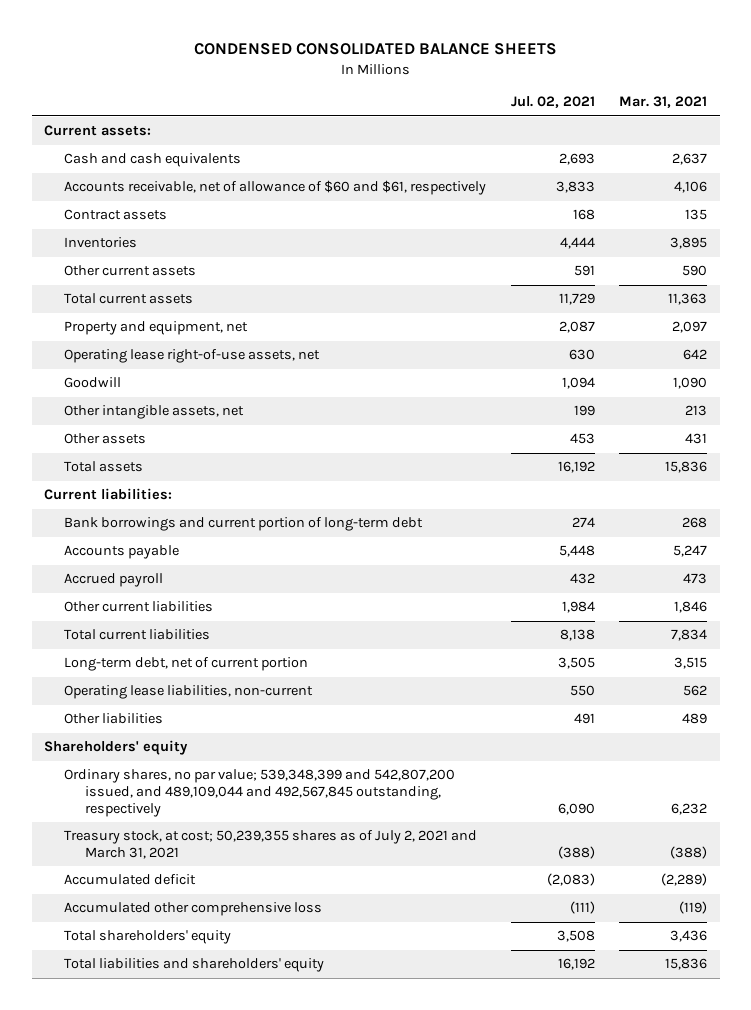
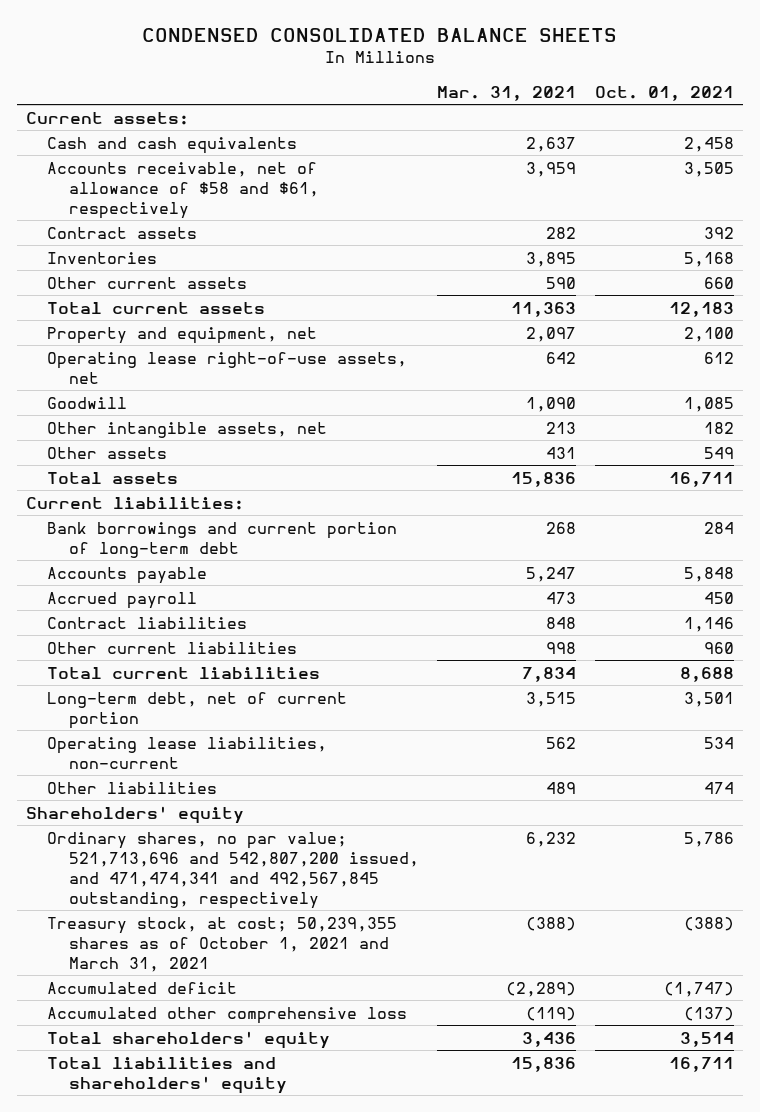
- | Jul. 02, 2021 | Mar. 31, 2021
+ | Mar. 31, 2021 | Oct. 01, 2021
- Accounts receivable, net of allowance of $60 and $61, respectively | 3,833 | 4,106
- Contract assets | 168 | 135
+ Accounts receivable, net of allowance of $58 and $61, respectively | 3,959 | 3,505
+ Contract assets | 282 | 392
- Other current liabilities | 1,984 | 1,846
+ Contract liabilities | 848 | 1,146
+ Other current liabilities | 998 | 960
- Ordinary shares, no par value; 539,348,399 and 542,807,200 issued, and 489,109,044 and 492,567,845 outstanding, respectively | 6,090 | 6,232
- Treasury stock, at cost; 50,239,355 shares as of July 2, 2021 and March 31, 2021 | (388) | (388)
+ Ordinary shares, no par value; 521,713,696 and 542,807,200 issued, and 471,474,341 and 492,567,845 outstanding, respectively | 6,232 | 5,786
+ Treasury stock, at cost; 50,239,355 shares as of October 1, 2021 and March 31, 2021 | (388) | (388)

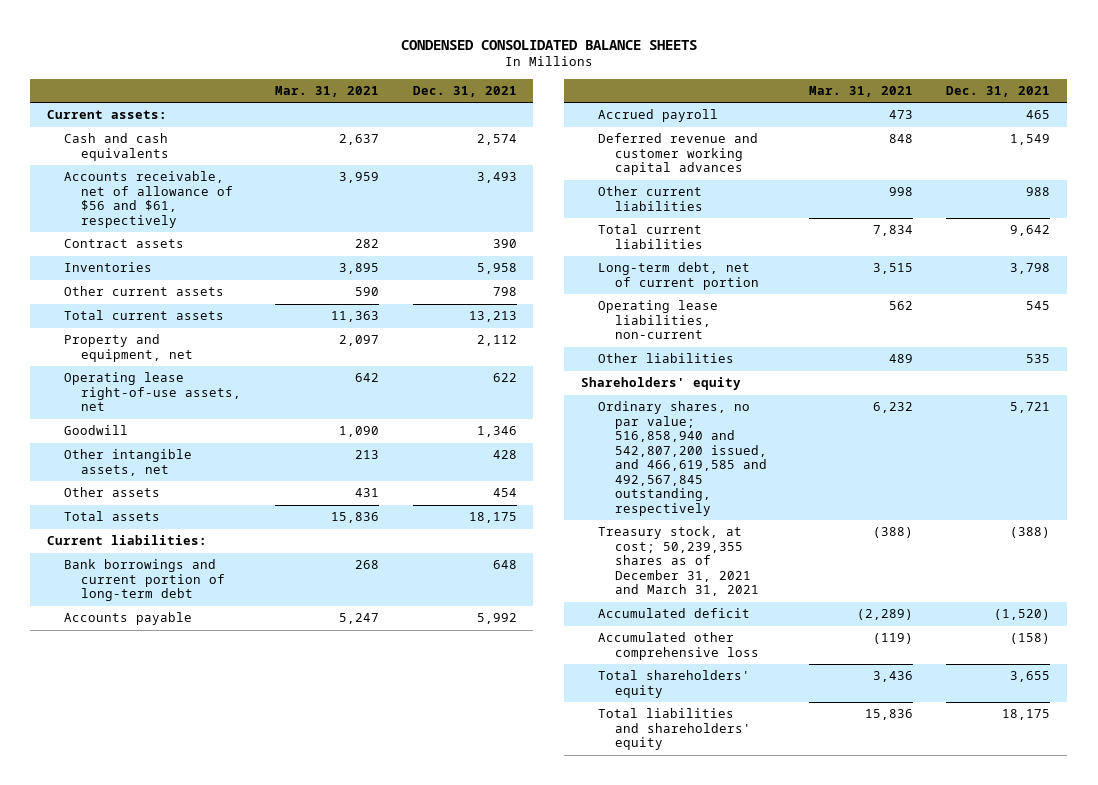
- | Mar. 31, 2021 | Oct. 01, 2021
+ | Mar. 31, 2021 | Dec. 31, 2021
- Accounts receivable, net of allowance of $58 and $61, respectively | 3,959 | 3,505
+ Accounts receivable, net of allowance of $56 and $61, respectively | 3,959 | 3,493
- Contract liabilities | 848 | 1,146
+ Deferred revenue and customer working capital advances | 848 | 1,549
- Ordinary shares, no par value; 521,713,696 and 542,807,200 issued, and 471,474,341 and 492,567,845 outstanding, respectively | 6,232 | 5,786
- Treasury stock, at cost; 50,239,355 shares as of October 1, 2021 and March 31, 2021 | (388) | (388)
+ Ordinary shares, no par value; 516,858,940 and 542,807,200 issued, and 466,619,585 and 492,567,845 outstanding, respectively | 6,232 | 5,721
+ Treasury stock, at cost; 50,239,355 shares as of December 31, 2021 and March 31, 2021 | (388) | (388)

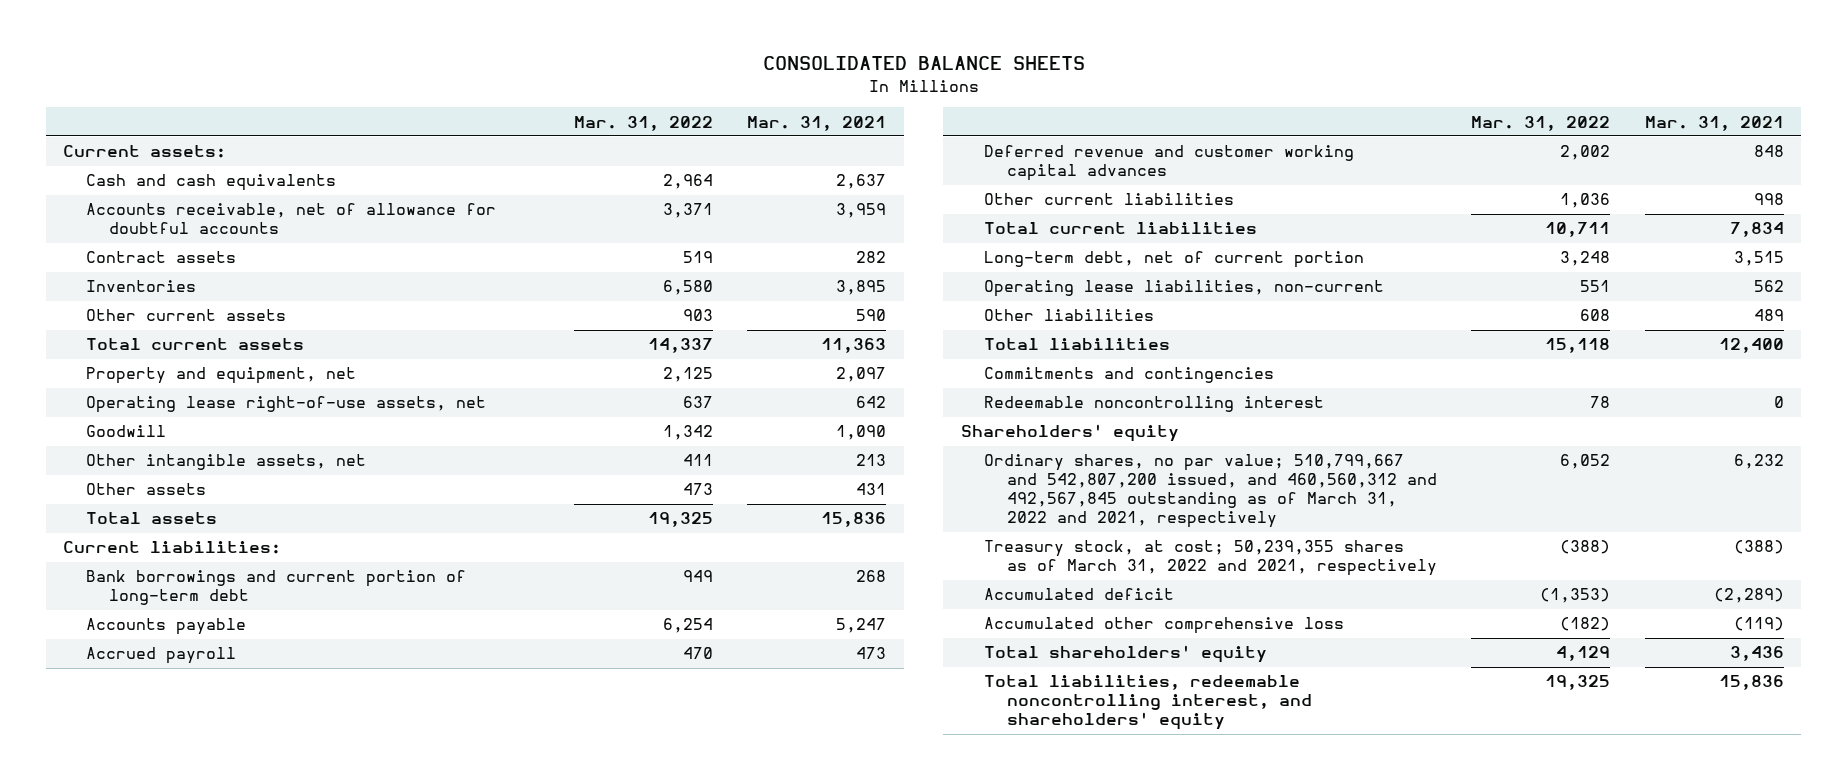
- CONDENSED CONSOLIDATED BALANCE SHEETS
+ CONSOLIDATED BALANCE SHEETS
- | Mar. 31, 2021 | Dec. 31, 2021
+ | Mar. 31, 2022 | Mar. 31, 2021
- Accounts receivable, net of allowance of $56 and $61, respectively | 3,959 | 3,493
+ Accounts receivable, net of allowance for doubtful accounts | 3,371 | 3,959
+ Total liabilities | 15,118 | 12,400
+ Commitments and contingencies
+ Redeemable noncontrolling interest | 78 | 0
- Ordinary shares, no par value; 516,858,940 and 542,807,200 issued, and 466,619,585 and 492,567,845 outstanding, respectively | 6,232 | 5,721
- Treasury stock, at cost; 50,239,355 shares as of December 31, 2021 and March 31, 2021 | (388) | (388)
+ Ordinary shares, no par value; 510,799,667 and 542,807,200 issued, and 460,560,312 and 492,567,845 outstanding as of March 31, 2022 and 2021, respectively | 6,052 | 6,232
+ Treasury stock, at cost; 50,239,355 shares as of March 31, 2022 and 2021, respectively | (388) | (388)
- Total liabilities and shareholders' equity | 15,836 | 18,175
+ Total liabilities, redeemable noncontrolling interest, and shareholders' equity | 19,325 | 15,836

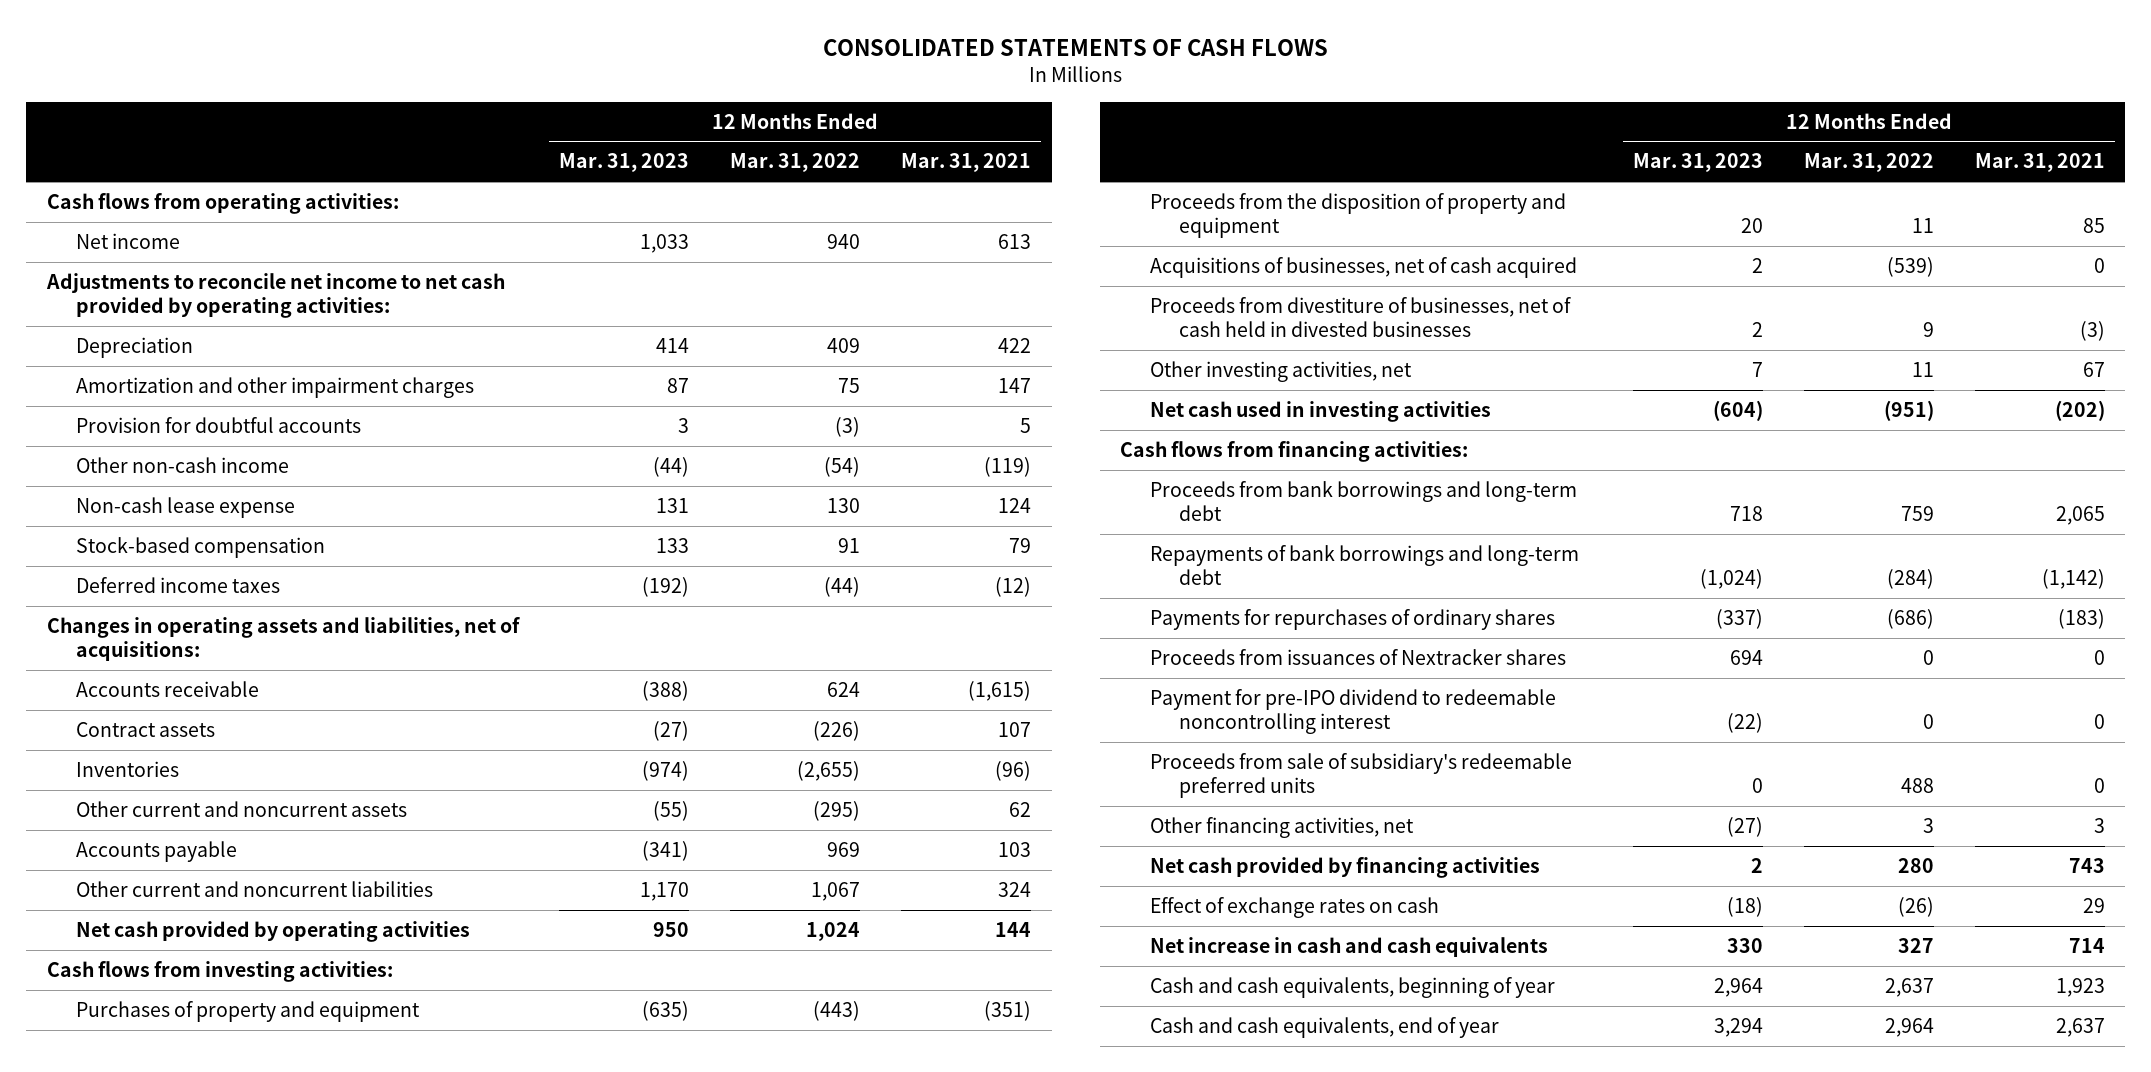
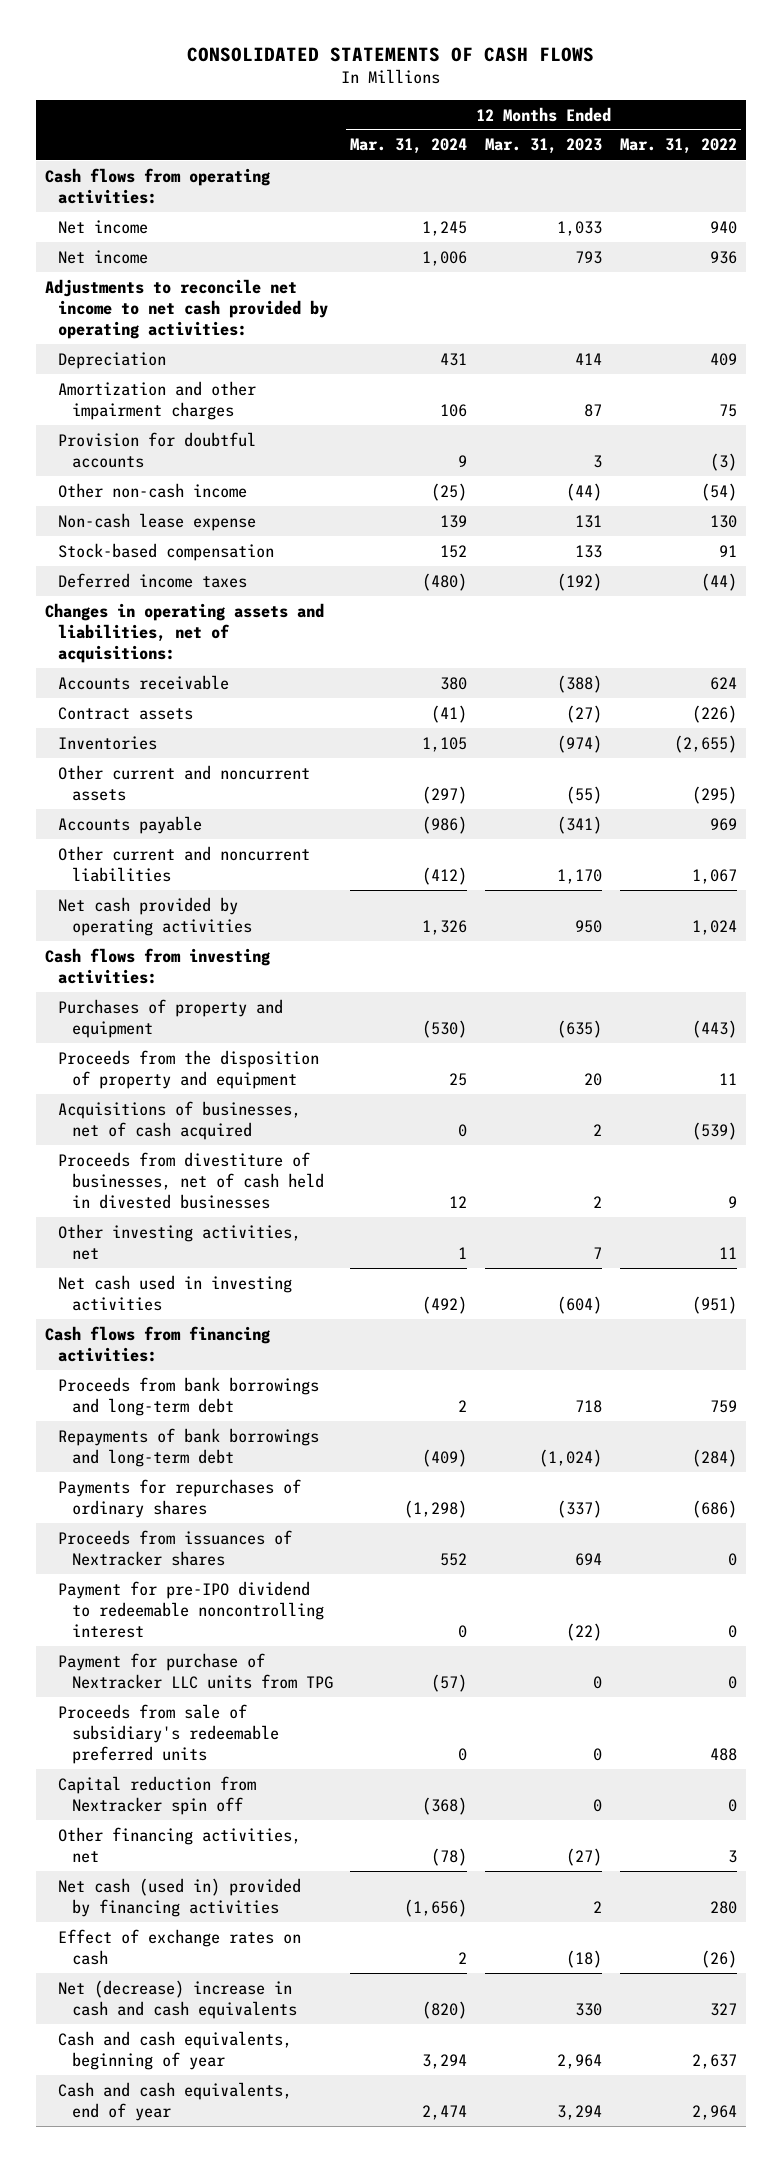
- | 12 Months Ended Mar. 31, 2023 | 12 Months Ended Mar. 31, 2022 | 12 Months Ended Mar. 31, 2021
+ | 12 Months Ended Mar. 31, 2024 | 12 Months Ended Mar. 31, 2023 | 12 Months Ended Mar. 31, 2022
+ Net income | 1,006 | 793 | 936
+ Payment for purchase of Nextracker LLC units from TPG | (57) | 0 | 0
+ Capital reduction from Nextracker spin off | (368) | 0 | 0
- Net cash provided by financing activities | 2 | 280 | 743
+ Net cash (used in) provided by financing activities | (1,656) | 2 | 280
- Net increase in cash and cash equivalents | 330 | 327 | 714
+ Net (decrease) increase in cash and cash equivalents | (820) | 330 | 327

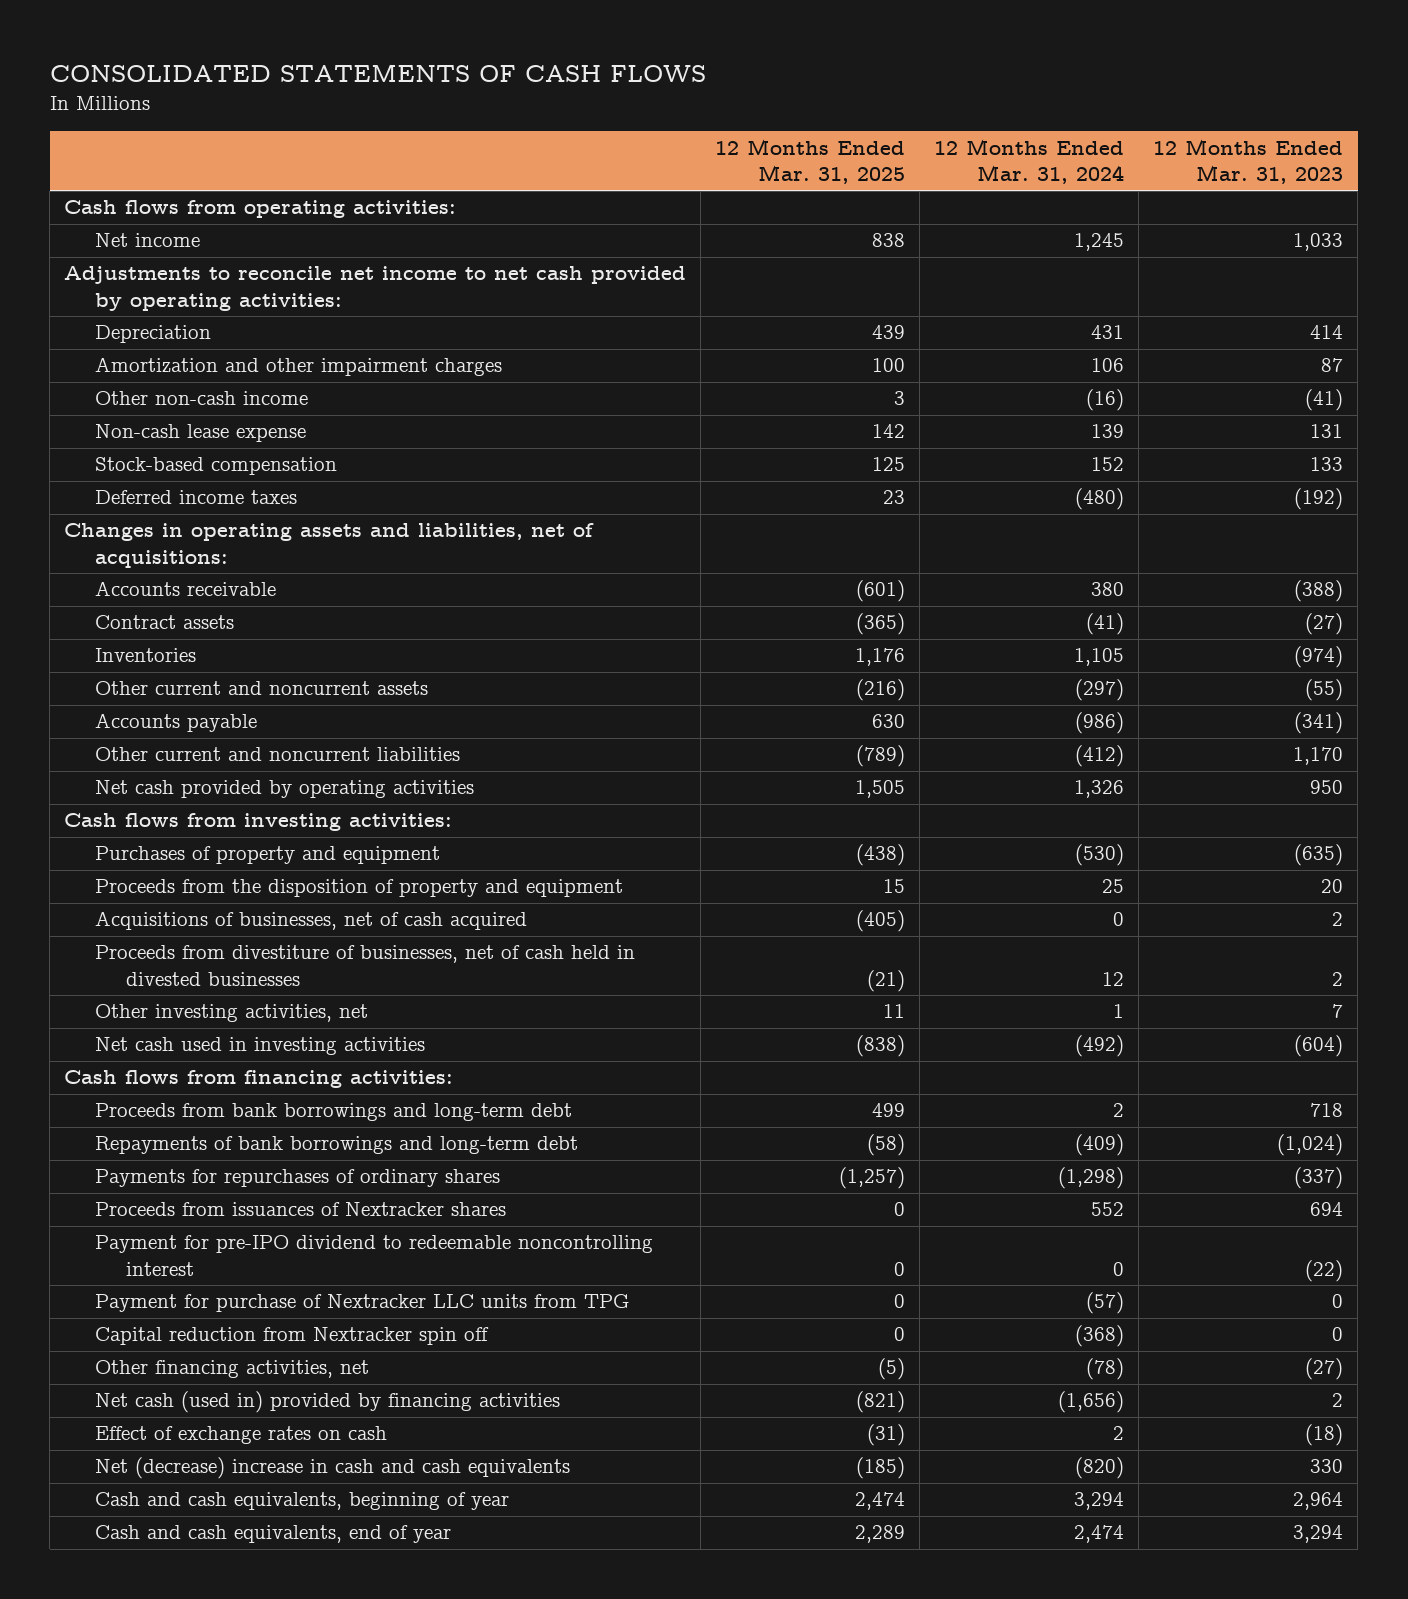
- | 12 Months Ended Mar. 31, 2024 | 12 Months Ended Mar. 31, 2023 | 12 Months Ended Mar. 31, 2022
+ | 12 Months Ended Mar. 31, 2025 | 12 Months Ended Mar. 31, 2024 | 12 Months Ended Mar. 31, 2023
- Net income | 1,006 | 793 | 936
- Provision for doubtful accounts | 9 | 3 | (3)
- Other non-cash income | (25) | (44) | (54)
+ Other non-cash income | 3 | (16) | (41)
- Proceeds from sale of subsidiary's redeemable preferred units | 0 | 0 | 488

